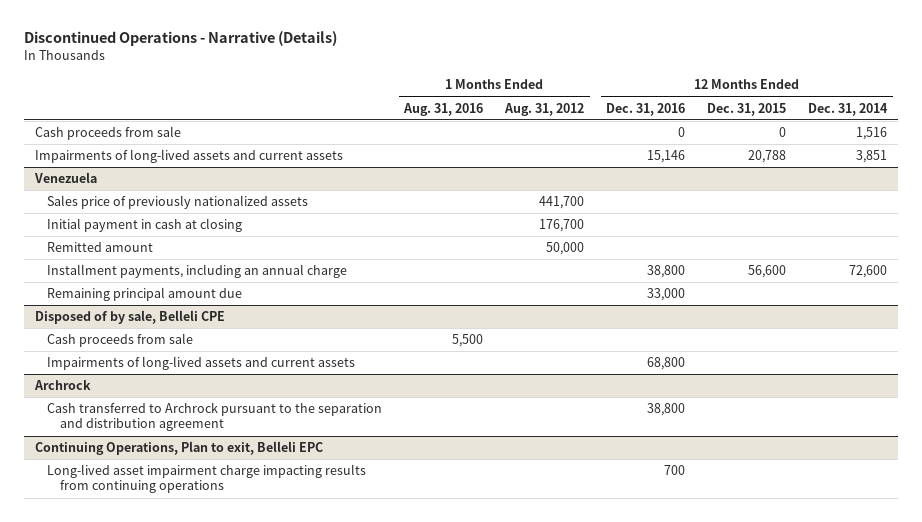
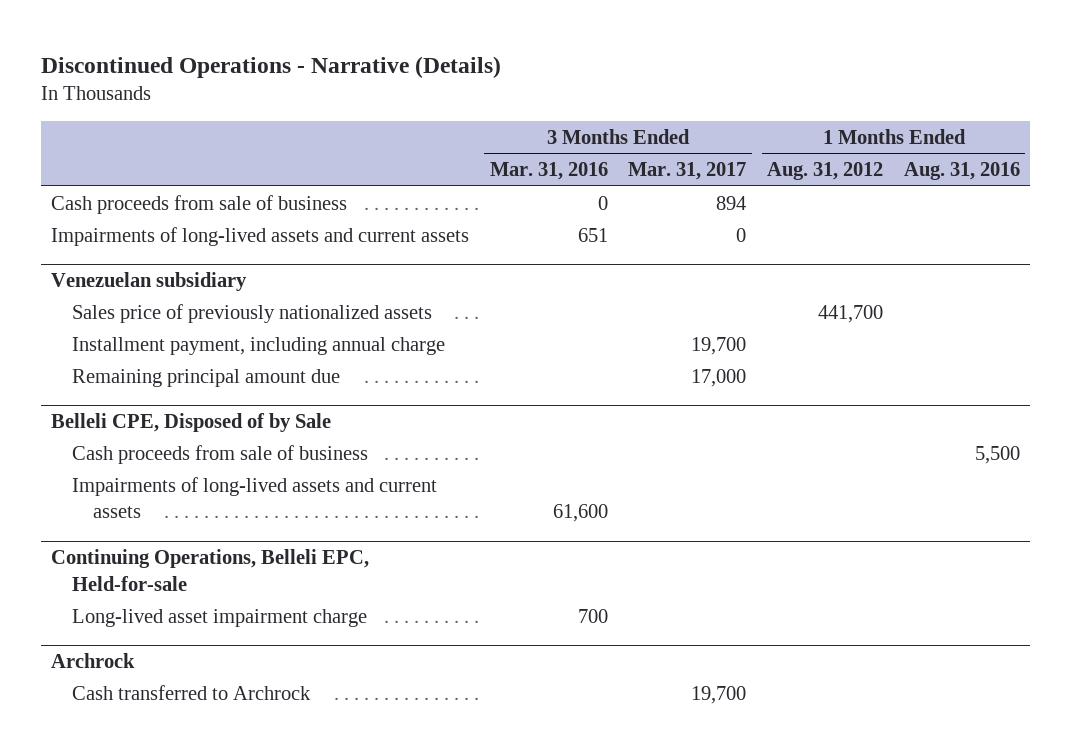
- | 1 Months Ended Aug. 31, 2016 | 1 Months Ended Aug. 31, 2012 | 12 Months Ended Dec. 31, 2016 | 12 Months Ended Dec. 31, 2015 | 12 Months Ended Dec. 31, 2014
+ | 3 Months Ended Mar. 31, 2016 | 3 Months Ended Mar. 31, 2017 | 1 Months Ended Aug. 31, 2012 | 1 Months Ended Aug. 31, 2016
- Cash proceeds from sale | | | 0 | 0 | 1,516
+ Cash proceeds from sale of business | 0 | 894 | |
- Venezuela
+ Venezuelan subsidiary
- Initial payment in cash at closing | | 176,700 | | |
- Remitted amount | | 50,000 | | |
- Installment payments, including an annual charge | | | 38,800 | 56,600 | 72,600
+ Installment payment, including annual charge | | 19,700 | |
- Disposed of by sale, Belleli CPE
- Cash proceeds from sale | 5,500 | | | |
+ Belleli CPE, Disposed of by Sale
+ Cash proceeds from sale of business | | | | 5,500
+ Continuing Operations, Belleli EPC, Held-for-sale
+ Long-lived asset impairment charge | 700 | | |
@ Archrock
- Cash transferred to Archrock pursuant to the separation and distribution agreement | | | 38,800 | |
- Continuing Operations, Plan to exit, Belleli EPC
- Long-lived asset impairment charge impacting results from continuing operations | | | 700 | |
@ Archrock
+ Cash transferred to Archrock | | 19,700 | |

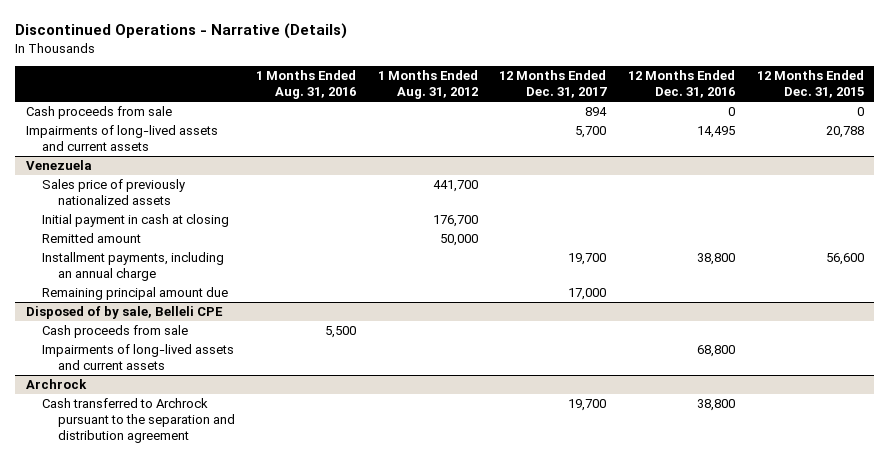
- | 3 Months Ended Mar. 31, 2016 | 3 Months Ended Mar. 31, 2017 | 1 Months Ended Aug. 31, 2012 | 1 Months Ended Aug. 31, 2016
+ | 1 Months Ended Aug. 31, 2016 | 1 Months Ended Aug. 31, 2012 | 12 Months Ended Dec. 31, 2017 | 12 Months Ended Dec. 31, 2016 | 12 Months Ended Dec. 31, 2015
- Cash proceeds from sale of business | 0 | 894 | |
+ Cash proceeds from sale | | | 894 | 0 | 0
- Venezuelan subsidiary
+ Venezuela
- Installment payment, including annual charge | | 19,700 | |
+ Initial payment in cash at closing | | 176,700 | | |
+ Remitted amount | | 50,000 | | |
+ Installment payments, including an annual charge | | | 19,700 | 38,800 | 56,600
- Belleli CPE, Disposed of by Sale
- Cash proceeds from sale of business | | | | 5,500
+ Disposed of by sale, Belleli CPE
+ Cash proceeds from sale | 5,500 | | | |
- Continuing Operations, Belleli EPC, Held-for-sale
- Long-lived asset impairment charge | 700 | | |
@ Archrock
- Cash transferred to Archrock | | 19,700 | |
+ Cash transferred to Archrock pursuant to the separation and distribution agreement | | | 19,700 | 38,800 |

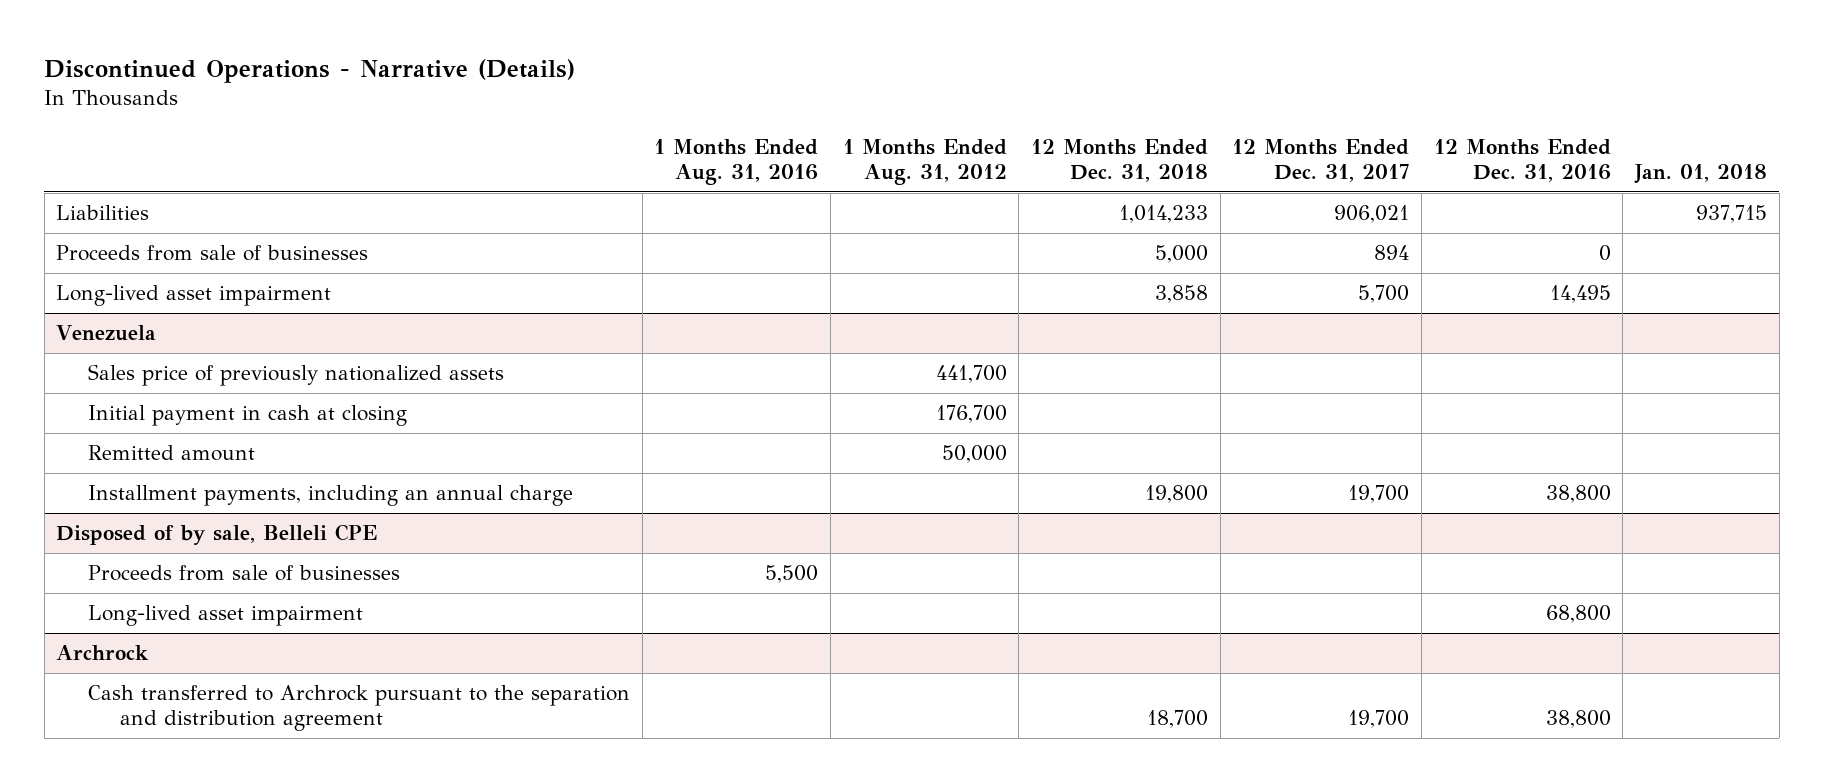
- | 1 Months Ended Aug. 31, 2016 | 1 Months Ended Aug. 31, 2012 | 12 Months Ended Dec. 31, 2017 | 12 Months Ended Dec. 31, 2016 | 12 Months Ended Dec. 31, 2015
+ | 1 Months Ended Aug. 31, 2016 | 1 Months Ended Aug. 31, 2012 | 12 Months Ended Dec. 31, 2018 | 12 Months Ended Dec. 31, 2017 | 12 Months Ended Dec. 31, 2016 | Jan. 01, 2018
- Cash proceeds from sale | | | 894 | 0 | 0
- Impairments of long-lived assets and current assets | | | 5,700 | 14,495 | 20,788
+ Liabilities | | | 1,014,233 | 906,021 | | 937,715
+ Proceeds from sale of businesses | | | 5,000 | 894 | 0 |
+ Long-lived asset impairment | | | 3,858 | 5,700 | 14,495 |
@ Venezuela
- Remaining principal amount due | | | 17,000 | |
@ Disposed of by sale, Belleli CPE
- Cash proceeds from sale | 5,500 | | | |
- Impairments of long-lived assets and current assets | | | | 68,800 |
+ Proceeds from sale of businesses | 5,500 | | | | |
+ Long-lived asset impairment | | | | | 68,800 |

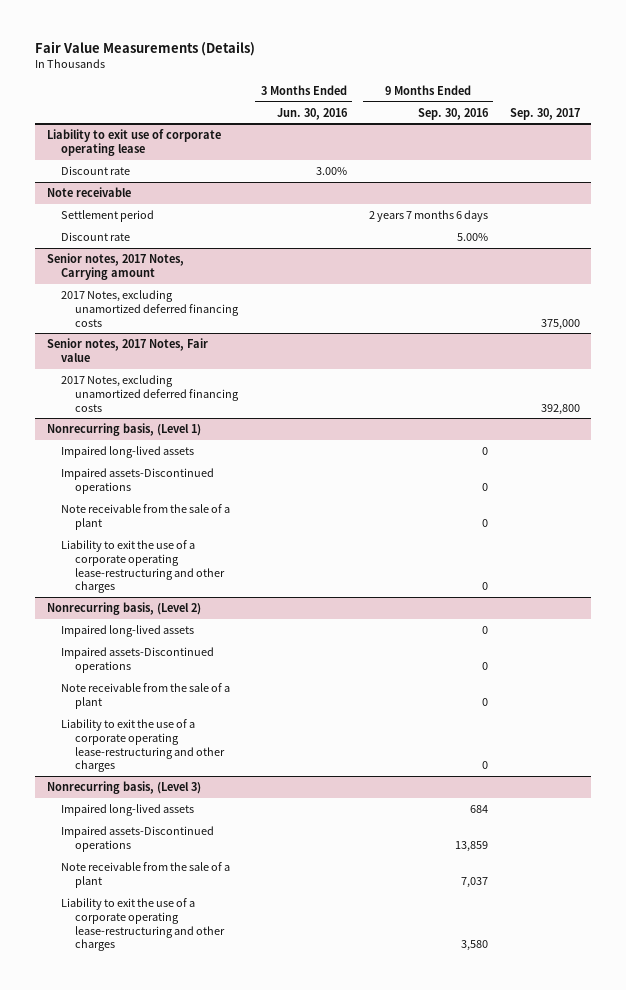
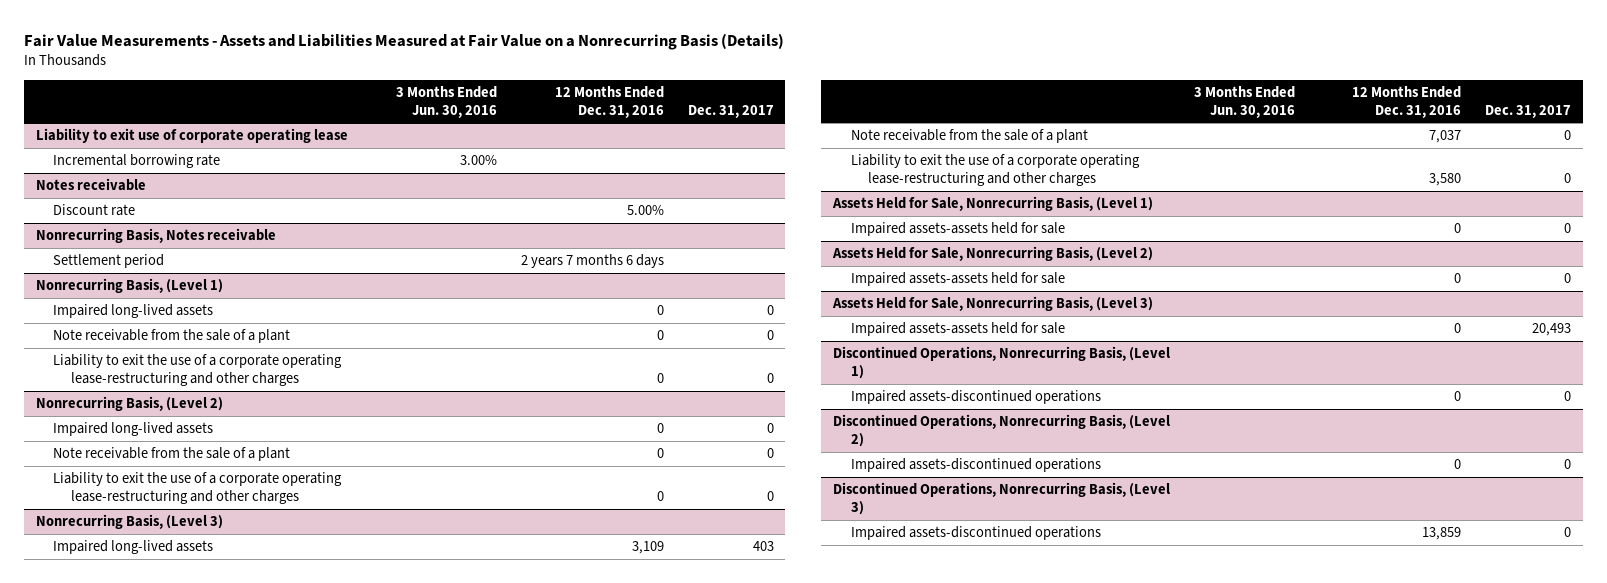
- Fair Value Measurements (Details)
+ Fair Value Measurements - Assets and Liabilities Measured at Fair Value on a Nonrecurring Basis (Details)
- | 3 Months Ended Jun. 30, 2016 | 9 Months Ended Sep. 30, 2016 | Sep. 30, 2017
+ | 3 Months Ended Jun. 30, 2016 | 12 Months Ended Dec. 31, 2016 | Dec. 31, 2017
@ Liability to exit use of corporate operating lease
- Discount rate | 3.00% | |
- Note receivable
- Settlement period | | 2 years 7 months 6 days |
@ Liability to exit use of corporate operating lease
+ Incremental borrowing rate | 3.00% | |
+ Notes receivable
- Senior notes, 2017 Notes, Carrying amount
- 2017 Notes, excluding unamortized deferred financing costs | | | 375,000
- Senior notes, 2017 Notes, Fair value
- 2017 Notes, excluding unamortized deferred financing costs | | | 392,800
- Nonrecurring basis, (Level 1)
+ Nonrecurring Basis, Notes receivable
+ Settlement period | | 2 years 7 months 6 days |
+ Nonrecurring Basis, (Level 1)
- Impaired assets-Discontinued operations | | 0 |
- Nonrecurring basis, (Level 2)
+ Nonrecurring Basis, (Level 2)
- Impaired assets-Discontinued operations | | 0 |
- Nonrecurring basis, (Level 3)
+ Nonrecurring Basis, (Level 3)
- Impaired assets-Discontinued operations | | 13,859 |
+ Assets Held for Sale, Nonrecurring Basis, (Level 1)
+ Impaired assets-assets held for sale | | 0 | 0
+ Assets Held for Sale, Nonrecurring Basis, (Level 2)
+ Impaired assets-assets held for sale | | 0 | 0
+ Assets Held for Sale, Nonrecurring Basis, (Level 3)
+ Impaired assets-assets held for sale | | 0 | 20,493
+ Discontinued Operations, Nonrecurring Basis, (Level 1)
+ Impaired assets-discontinued operations | | 0 | 0
+ Discontinued Operations, Nonrecurring Basis, (Level 2)
+ Impaired assets-discontinued operations | | 0 | 0
+ Discontinued Operations, Nonrecurring Basis, (Level 3)
+ Impaired assets-discontinued operations | | 13,859 | 0

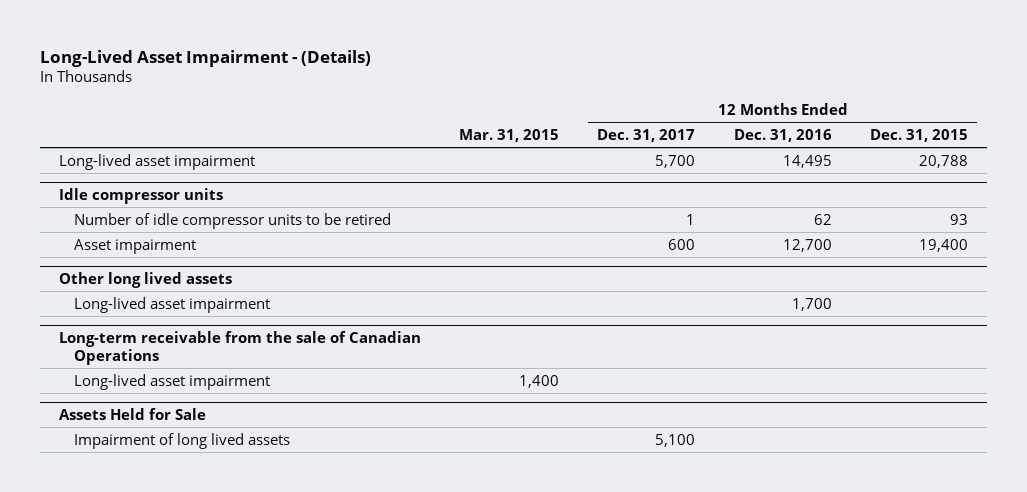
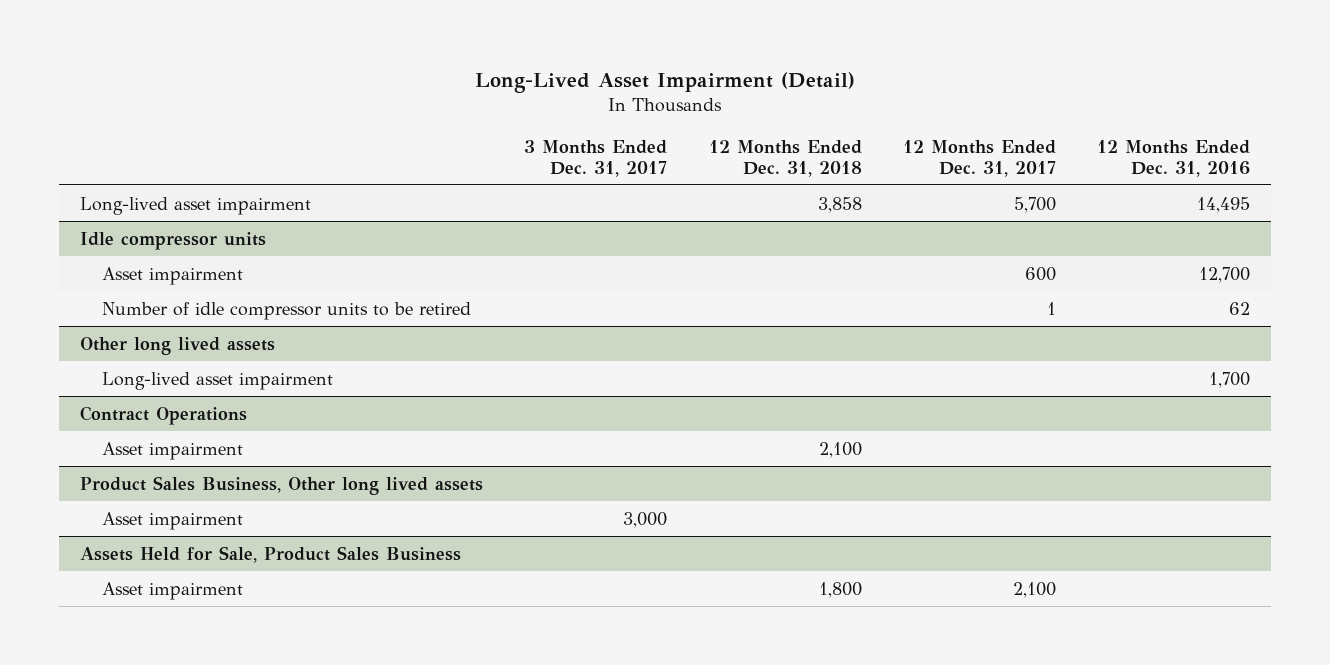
- Long-Lived Asset Impairment - (Details)
+ Long-Lived Asset Impairment (Detail)
- | Mar. 31, 2015 | 12 Months Ended Dec. 31, 2017 | 12 Months Ended Dec. 31, 2016 | 12 Months Ended Dec. 31, 2015
+ | 3 Months Ended Dec. 31, 2017 | 12 Months Ended Dec. 31, 2018 | 12 Months Ended Dec. 31, 2017 | 12 Months Ended Dec. 31, 2016
@ Idle compressor units
moved down: Number of idle compressor units to be retired | | | 1 | 62
- Long-term receivable from the sale of Canadian Operations
- Long-lived asset impairment | 1,400 | | |
- Assets Held for Sale
- Impairment of long lived assets | | 5,100 | |
+ Contract Operations
+ Asset impairment | | 2,100 | |
+ Product Sales Business, Other long lived assets
+ Asset impairment | 3,000 | | |
+ Assets Held for Sale, Product Sales Business
+ Asset impairment | | 1,800 | 2,100 |

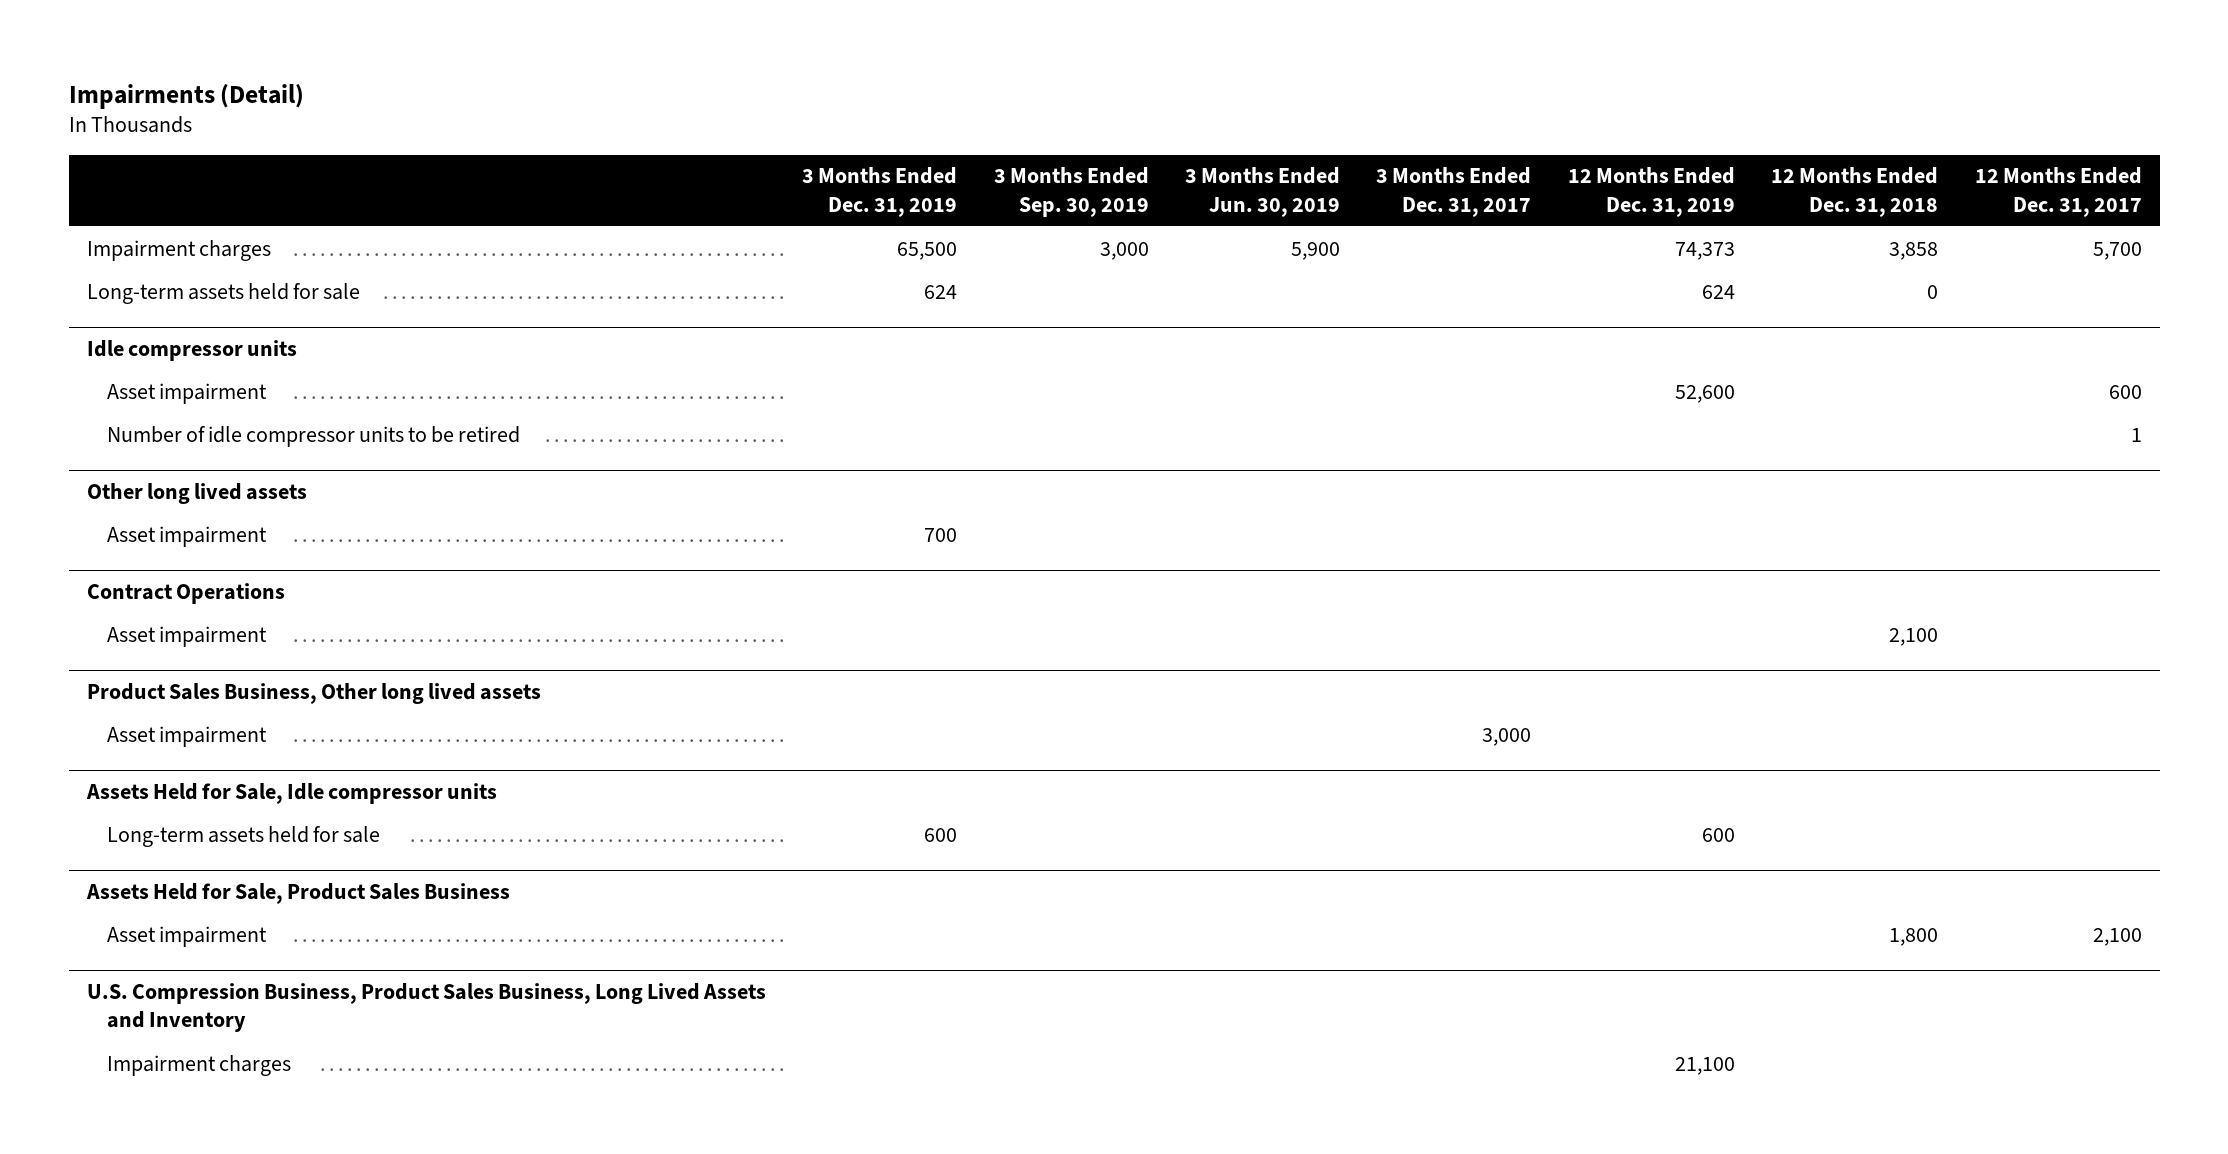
- Long-Lived Asset Impairment (Detail)
+ Impairments (Detail)
- | 3 Months Ended Dec. 31, 2017 | 12 Months Ended Dec. 31, 2018 | 12 Months Ended Dec. 31, 2017 | 12 Months Ended Dec. 31, 2016
+ | 3 Months Ended Dec. 31, 2019 | 3 Months Ended Sep. 30, 2019 | 3 Months Ended Jun. 30, 2019 | 3 Months Ended Dec. 31, 2017 | 12 Months Ended Dec. 31, 2019 | 12 Months Ended Dec. 31, 2018 | 12 Months Ended Dec. 31, 2017
- Long-lived asset impairment | | 3,858 | 5,700 | 14,495
+ Impairment charges | 65,500 | 3,000 | 5,900 | | 74,373 | 3,858 | 5,700
+ Long-term assets held for sale | 624 | | | | 624 | 0 |
@ Other long lived assets
- Long-lived asset impairment | | | | 1,700
+ Asset impairment | 700 | | | | | |
+ Assets Held for Sale, Idle compressor units
+ Long-term assets held for sale | 600 | | | | 600 | |
+ U.S. Compression Business, Product Sales Business, Long Lived Assets and Inventory
+ Impairment charges | | | | | 21,100 | |

